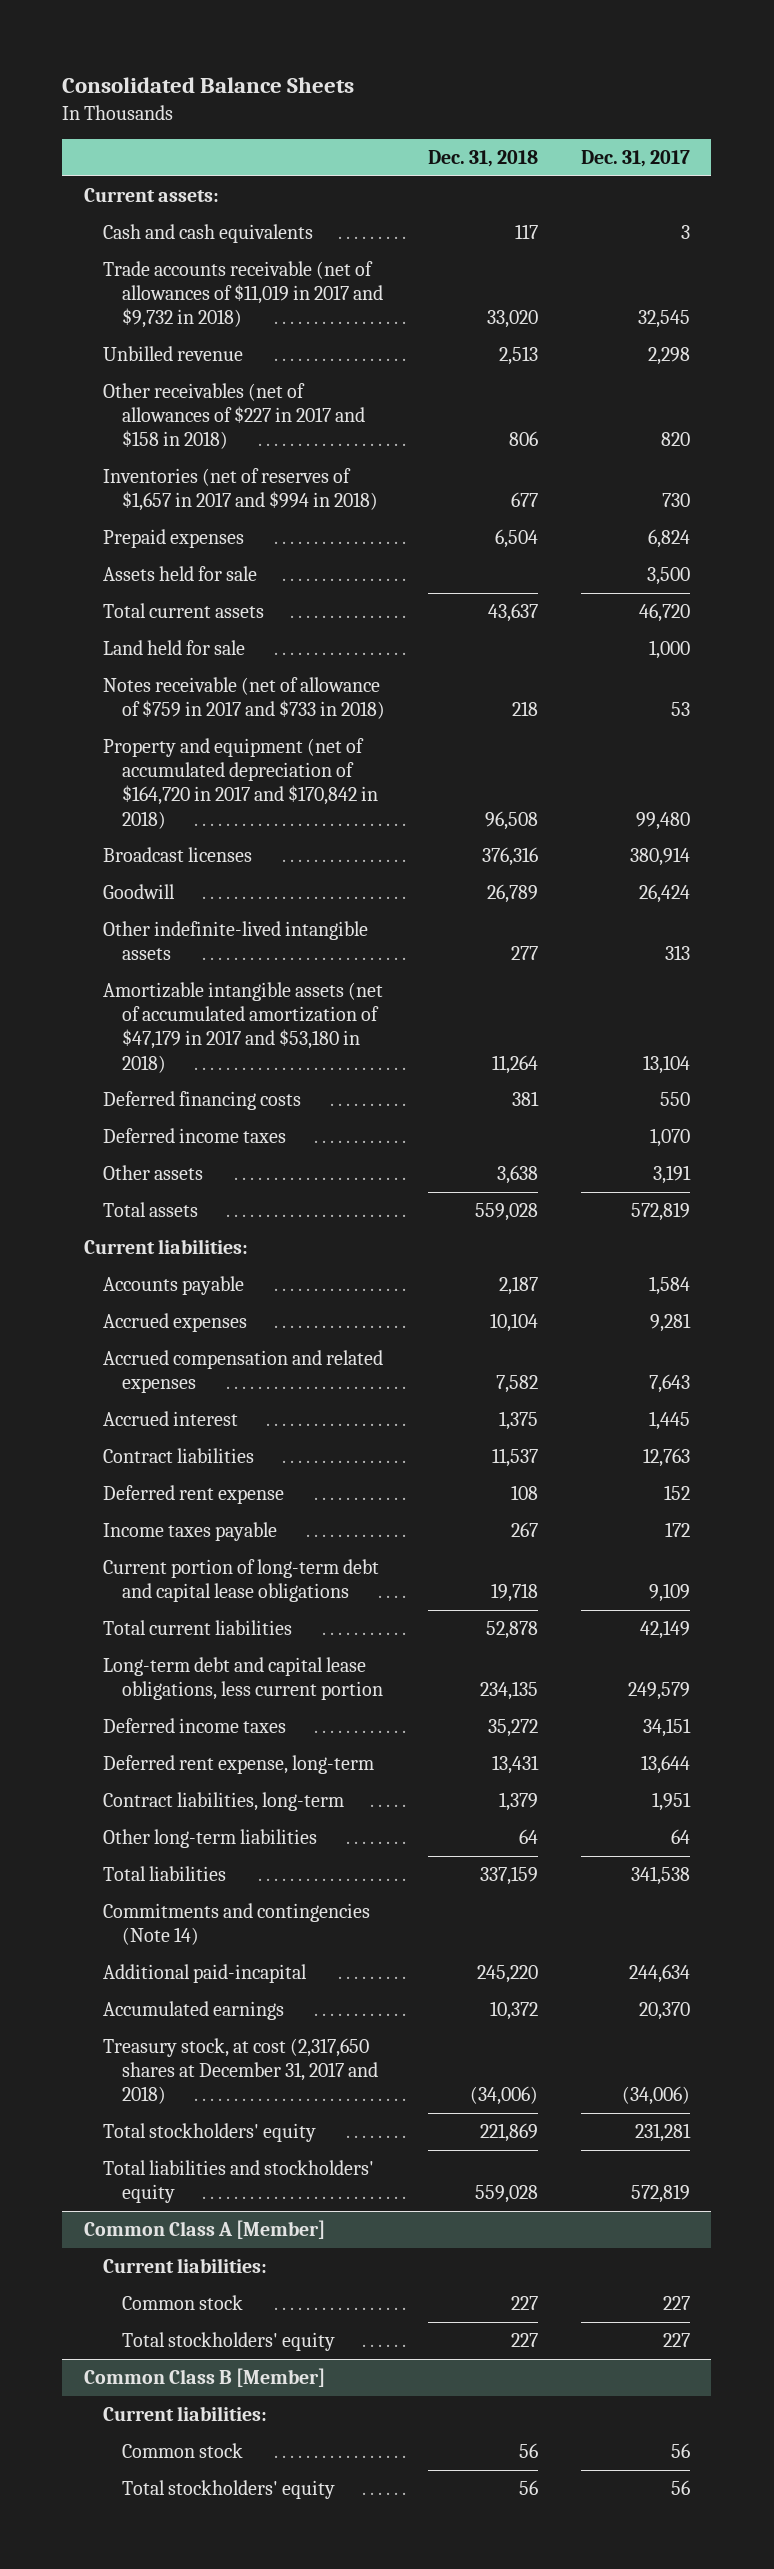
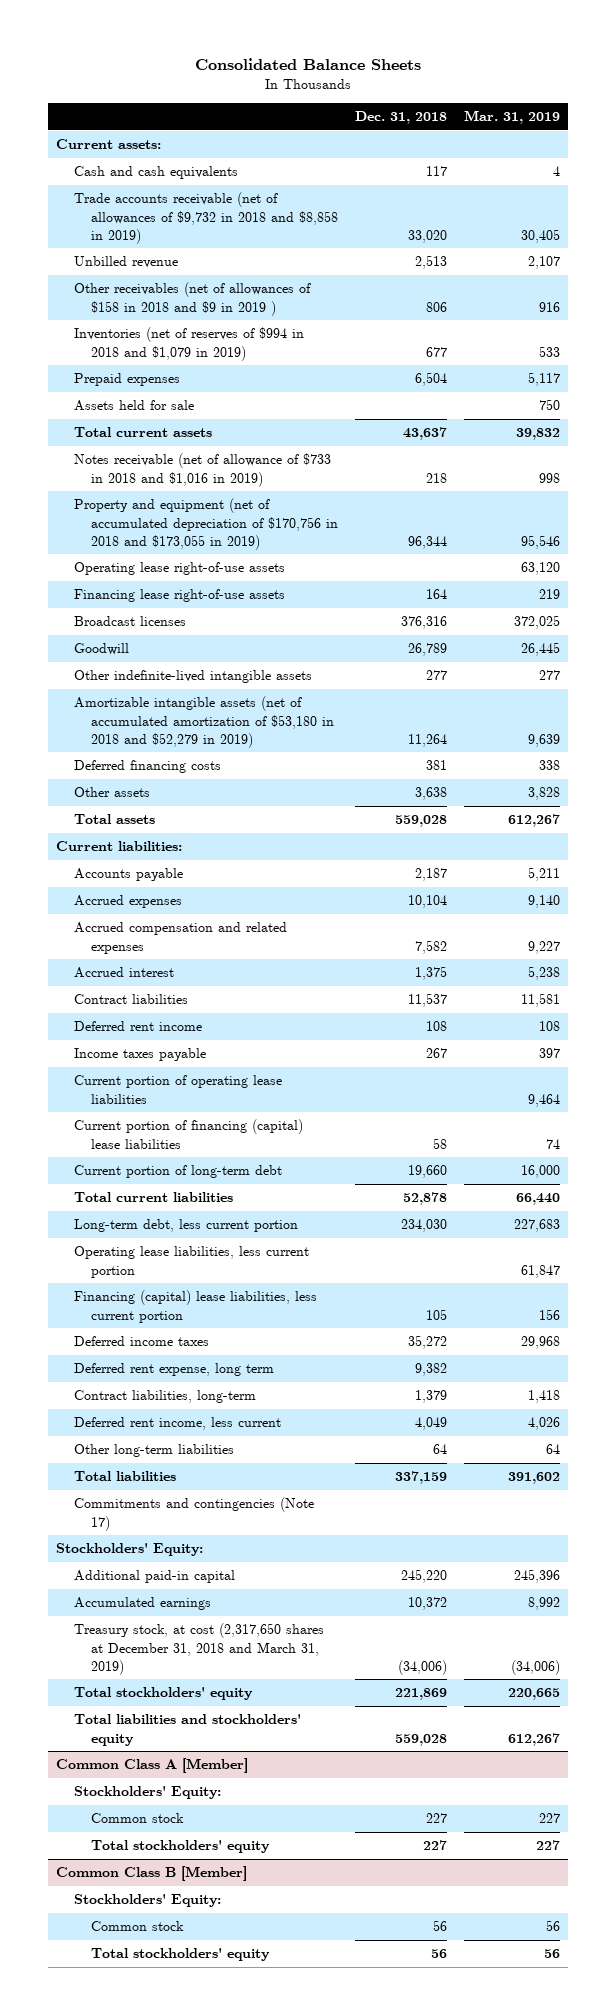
- | Dec. 31, 2018 | Dec. 31, 2017
+ | Dec. 31, 2018 | Mar. 31, 2019
- Trade accounts receivable (net of allowances of $11,019 in 2017 and $9,732 in 2018) | 33,020 | 32,545
+ Trade accounts receivable (net of allowances of $9,732 in 2018 and $8,858 in 2019) | 33,020 | 30,405
- Other receivables (net of allowances of $227 in 2017 and $158 in 2018) | 806 | 820
- Inventories (net of reserves of $1,657 in 2017 and $994 in 2018) | 677 | 730
+ Other receivables (net of allowances of $158 in 2018 and $9 in 2019 ) | 806 | 916
+ Inventories (net of reserves of $994 in 2018 and $1,079 in 2019) | 677 | 533
- Land held for sale | | 1,000
- Notes receivable (net of allowance of $759 in 2017 and $733 in 2018) | 218 | 53
- Property and equipment (net of accumulated depreciation of $164,720 in 2017 and $170,842 in 2018) | 96,508 | 99,480
+ Notes receivable (net of allowance of $733 in 2018 and $1,016 in 2019) | 218 | 998
+ Property and equipment (net of accumulated depreciation of $170,756 in 2018 and $173,055 in 2019) | 96,344 | 95,546
+ Operating lease right-of-use assets | | 63,120
+ Financing lease right-of-use assets | 164 | 219
- Amortizable intangible assets (net of accumulated amortization of $47,179 in 2017 and $53,180 in 2018) | 11,264 | 13,104
+ Amortizable intangible assets (net of accumulated amortization of $53,180 in 2018 and $52,279 in 2019) | 11,264 | 9,639
- Deferred income taxes | | 1,070
- Deferred rent expense | 108 | 152
+ Deferred rent income | 108 | 108
- Current portion of long-term debt and capital lease obligations | 19,718 | 9,109
+ Current portion of operating lease liabilities | | 9,464
+ Current portion of financing (capital) lease liabilities | 58 | 74
+ Current portion of long-term debt | 19,660 | 16,000
- Long-term debt and capital lease obligations, less current portion | 234,135 | 249,579
+ Long-term debt, less current portion | 234,030 | 227,683
+ Operating lease liabilities, less current portion | | 61,847
+ Financing (capital) lease liabilities, less current portion | 105 | 156
- Deferred rent expense, long-term | 13,431 | 13,644
+ Deferred rent expense, long term | 9,382 |
+ Deferred rent income, less current | 4,049 | 4,026
- Commitments and contingencies (Note 14)
- Additional paid-incapital | 245,220 | 244,634
+ Commitments and contingencies (Note 17)
+ Stockholders' Equity:
+ Additional paid-in capital | 245,220 | 245,396
- Treasury stock, at cost (2,317,650 shares at December 31, 2017 and 2018) | (34,006) | (34,006)
+ Treasury stock, at cost (2,317,650 shares at December 31, 2018 and March 31, 2019) | (34,006) | (34,006)
@ Common Class A [Member]
- Current liabilities:
+ Stockholders' Equity:
@ Common Class B [Member]
- Current liabilities:
+ Stockholders' Equity:

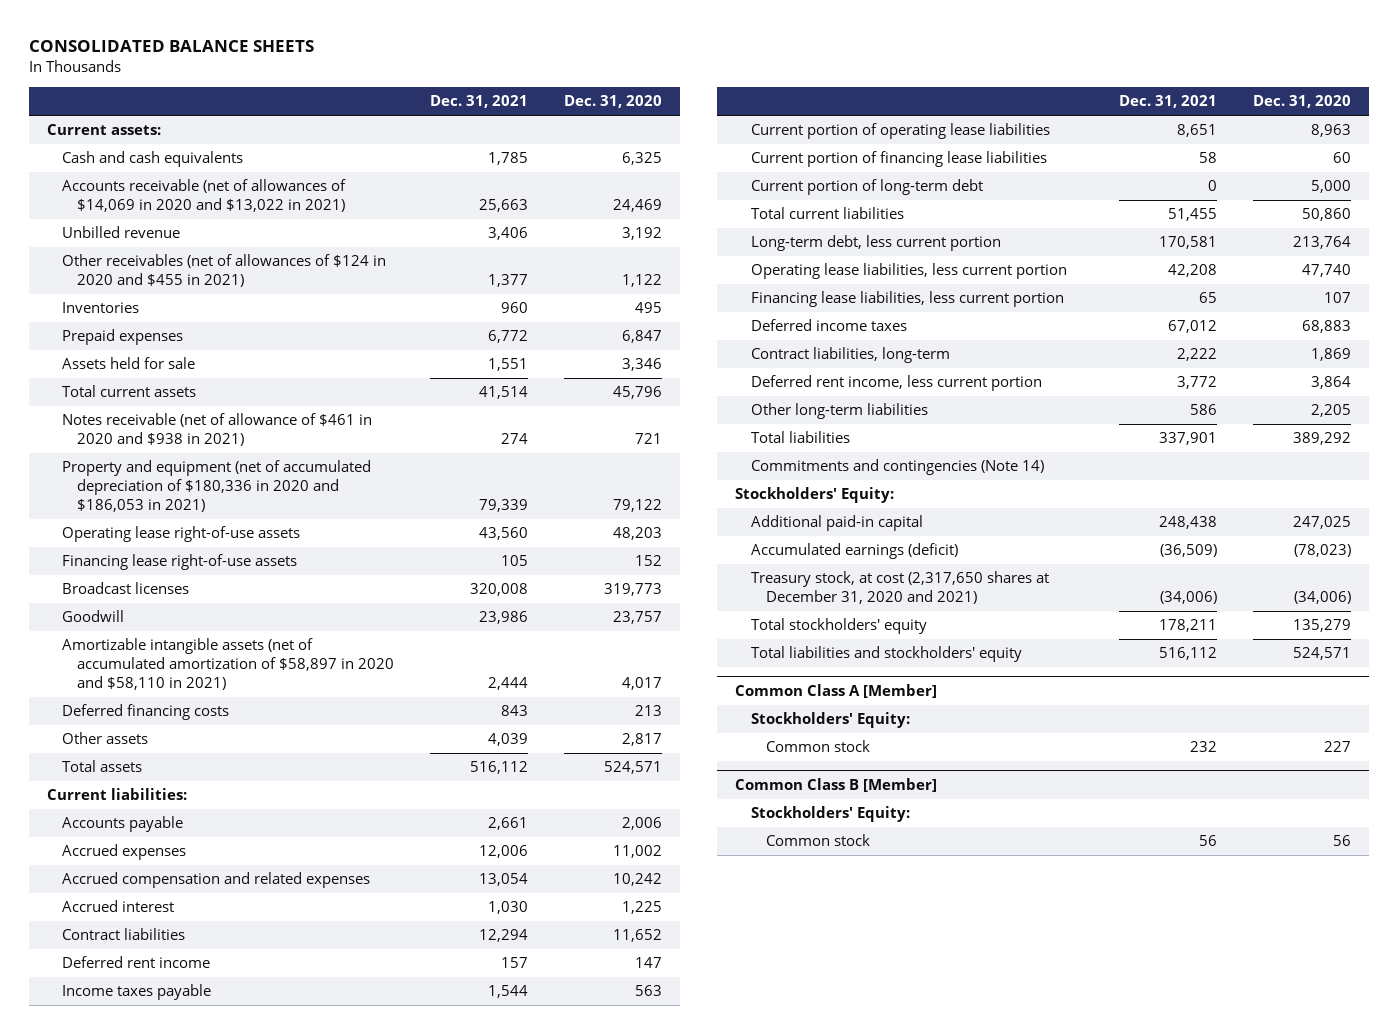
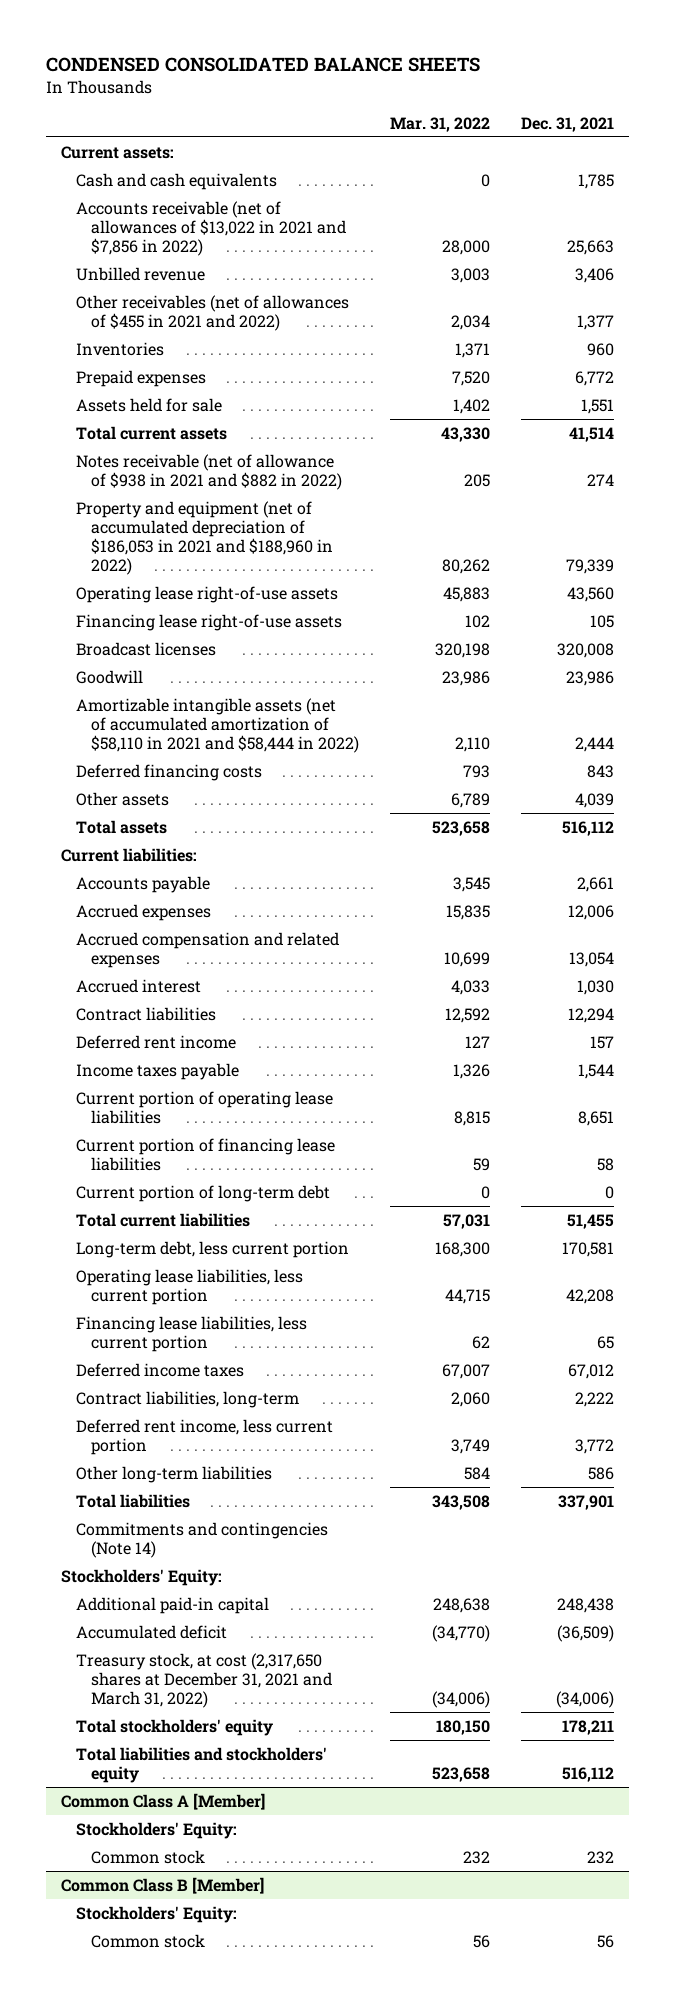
- CONSOLIDATED BALANCE SHEETS
+ CONDENSED CONSOLIDATED BALANCE SHEETS
- | Dec. 31, 2021 | Dec. 31, 2020
+ | Mar. 31, 2022 | Dec. 31, 2021
- Accounts receivable (net of allowances of $14,069 in 2020 and $13,022 in 2021) | 25,663 | 24,469
+ Accounts receivable (net of allowances of $13,022 in 2021 and $7,856 in 2022) | 28,000 | 25,663
- Other receivables (net of allowances of $124 in 2020 and $455 in 2021) | 1,377 | 1,122
+ Other receivables (net of allowances of $455 in 2021 and 2022) | 2,034 | 1,377
- Notes receivable (net of allowance of $461 in 2020 and $938 in 2021) | 274 | 721
- Property and equipment (net of accumulated depreciation of $180,336 in 2020 and $186,053 in 2021) | 79,339 | 79,122
+ Notes receivable (net of allowance of $938 in 2021 and $882 in 2022) | 205 | 274
+ Property and equipment (net of accumulated depreciation of $186,053 in 2021 and $188,960 in 2022) | 80,262 | 79,339
- Amortizable intangible assets (net of accumulated amortization of $58,897 in 2020 and $58,110 in 2021) | 2,444 | 4,017
+ Amortizable intangible assets (net of accumulated amortization of $58,110 in 2021 and $58,444 in 2022) | 2,110 | 2,444
- Accumulated earnings (deficit) | (36,509) | (78,023)
- Treasury stock, at cost (2,317,650 shares at December 31, 2020 and 2021) | (34,006) | (34,006)
+ Accumulated deficit | (34,770) | (36,509)
+ Treasury stock, at cost (2,317,650 shares at December 31, 2021 and March 31, 2022) | (34,006) | (34,006)

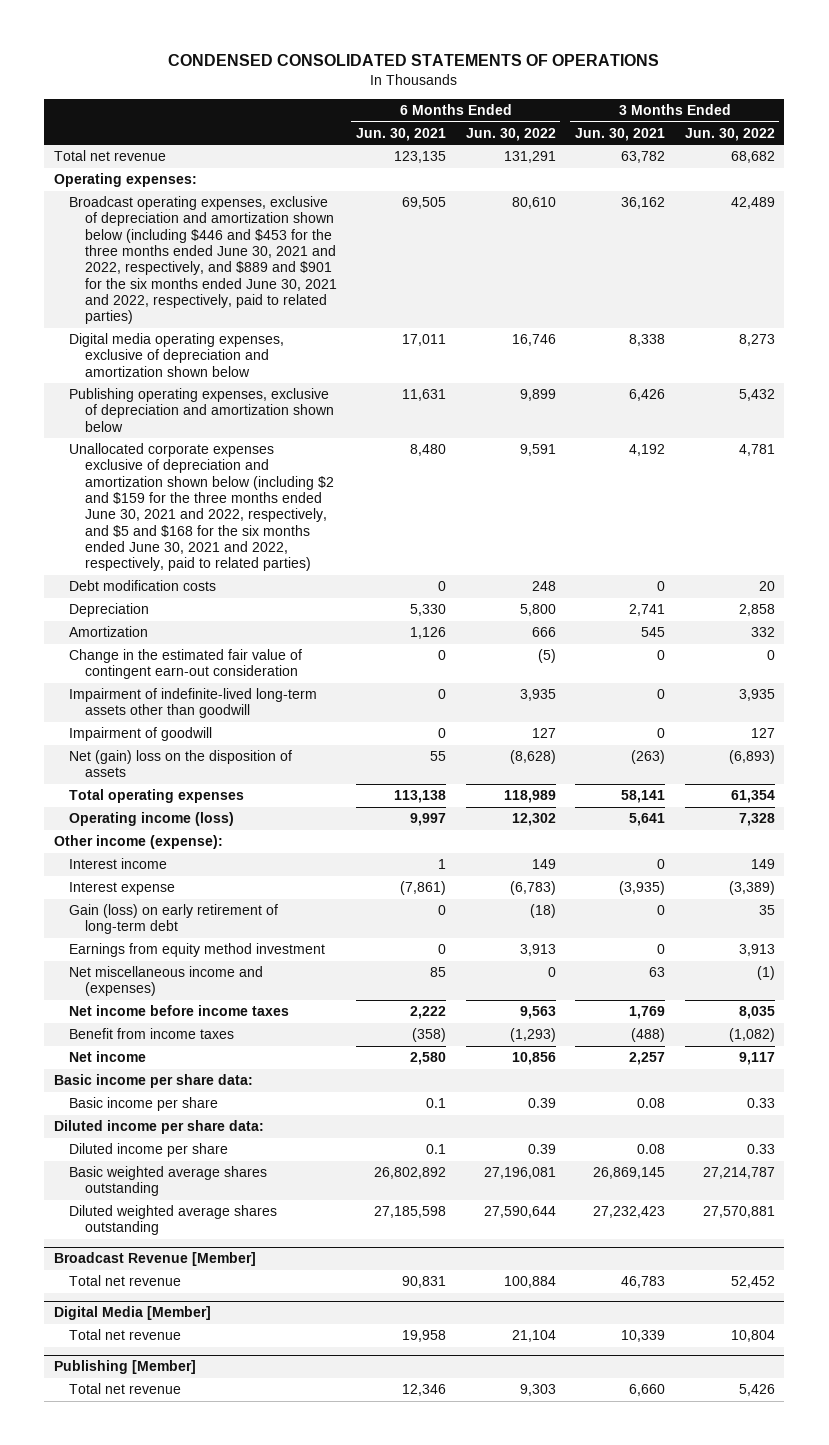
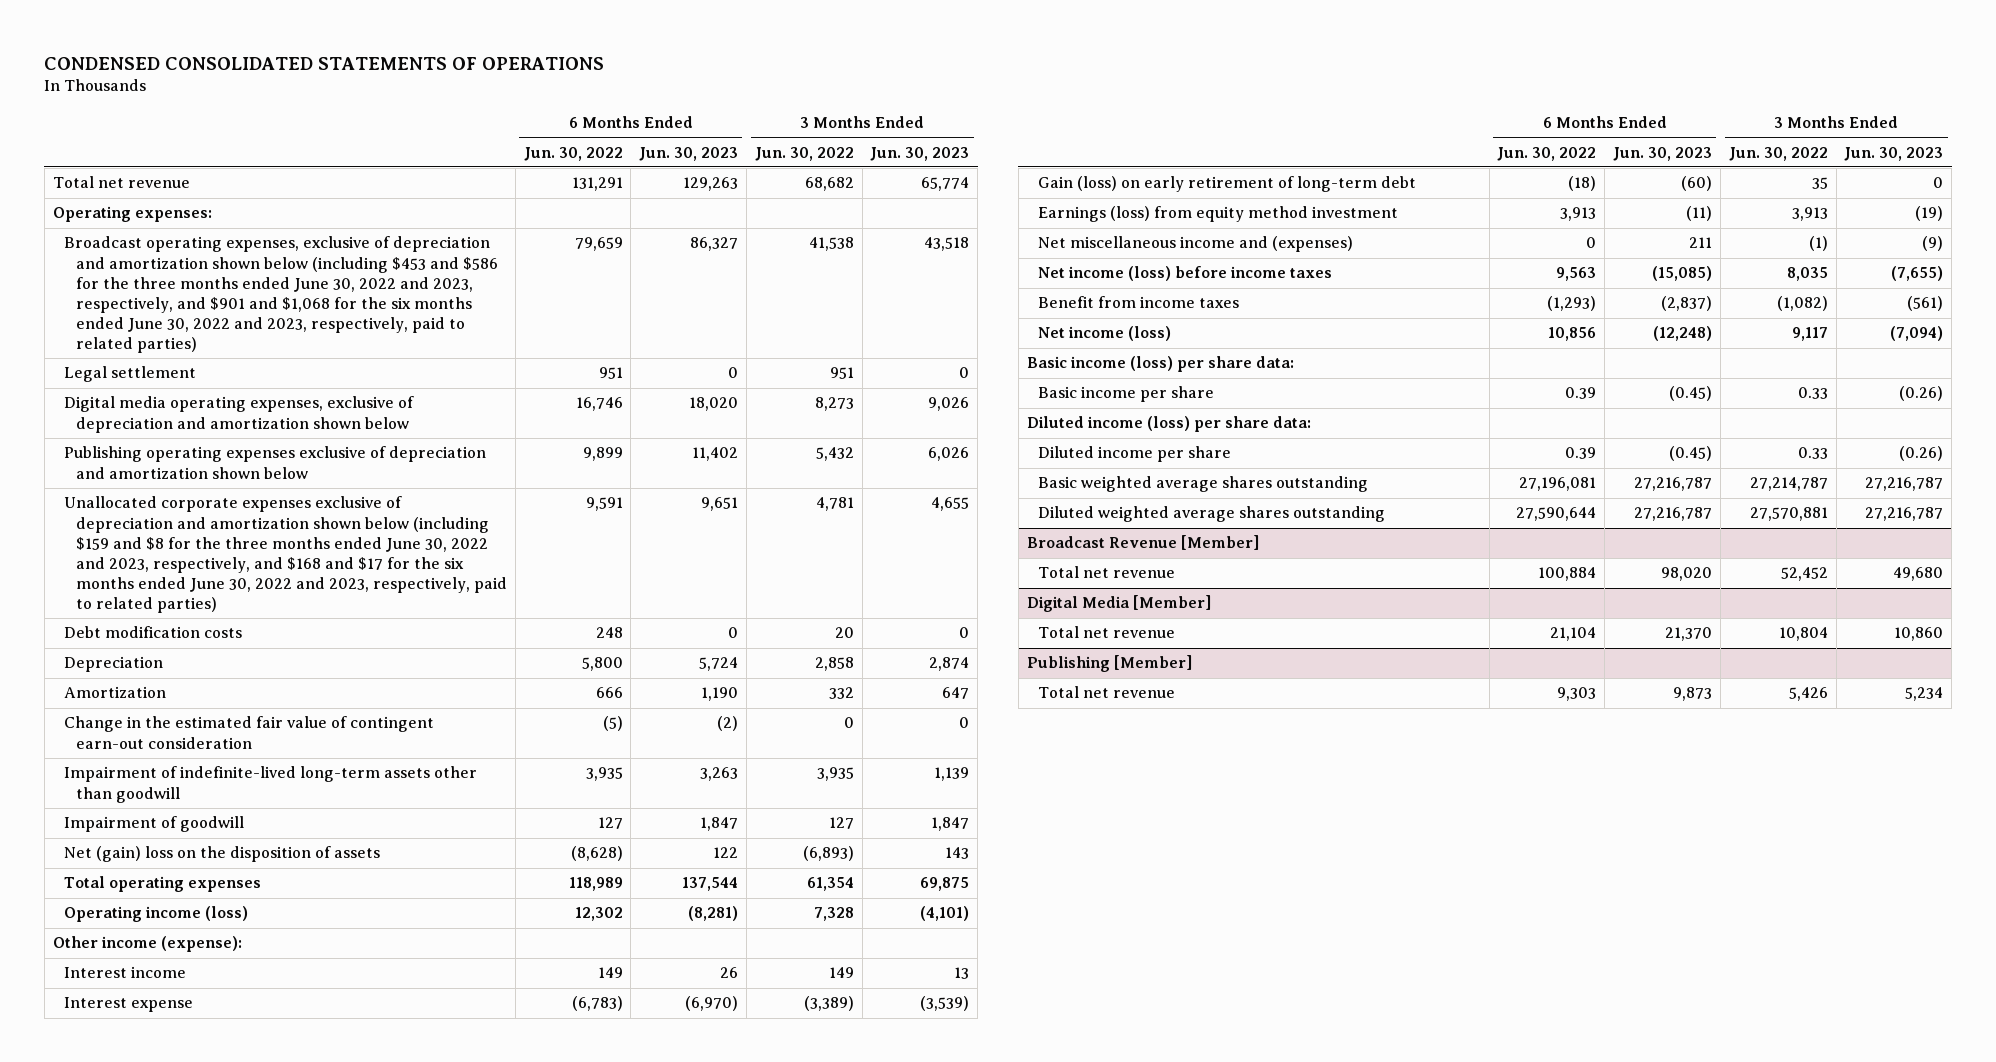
- | 6 Months Ended Jun. 30, 2021 | 6 Months Ended Jun. 30, 2022 | 3 Months Ended Jun. 30, 2021 | 3 Months Ended Jun. 30, 2022
+ | 6 Months Ended Jun. 30, 2022 | 6 Months Ended Jun. 30, 2023 | 3 Months Ended Jun. 30, 2022 | 3 Months Ended Jun. 30, 2023
- Broadcast operating expenses, exclusive of depreciation and amortization shown below (including $446 and $453 for the three months ended June 30, 2021 and 2022, respectively, and $889 and $901 for the six months ended June 30, 2021 and 2022, respectively, paid to related parties) | 69,505 | 80,610 | 36,162 | 42,489
+ Broadcast operating expenses, exclusive of depreciation and amortization shown below (including $453 and $586 for the three months ended June 30, 2022 and 2023, respectively, and $901 and $1,068 for the six months ended June 30, 2022 and 2023, respectively, paid to related parties) | 79,659 | 86,327 | 41,538 | 43,518
+ Legal settlement | 951 | 0 | 951 | 0
- Publishing operating expenses, exclusive of depreciation and amortization shown below | 11,631 | 9,899 | 6,426 | 5,432
- Unallocated corporate expenses exclusive of depreciation and amortization shown below (including $2 and $159 for the three months ended June 30, 2021 and 2022, respectively, and $5 and $168 for the six months ended June 30, 2021 and 2022, respectively, paid to related parties) | 8,480 | 9,591 | 4,192 | 4,781
+ Publishing operating expenses exclusive of depreciation and amortization shown below | 9,899 | 11,402 | 5,432 | 6,026
+ Unallocated corporate expenses exclusive of depreciation and amortization shown below (including $159 and $8 for the three months ended June 30, 2022 and 2023, respectively, and $168 and $17 for the six months ended June 30, 2022 and 2023, respectively, paid to related parties) | 9,591 | 9,651 | 4,781 | 4,655
- Earnings from equity method investment | 0 | 3,913 | 0 | 3,913
+ Earnings (loss) from equity method investment | 3,913 | (11) | 3,913 | (19)
- Net income before income taxes | 2,222 | 9,563 | 1,769 | 8,035
+ Net income (loss) before income taxes | 9,563 | (15,085) | 8,035 | (7,655)
- Net income | 2,580 | 10,856 | 2,257 | 9,117
- Basic income per share data:
+ Net income (loss) | 10,856 | (12,248) | 9,117 | (7,094)
+ Basic income (loss) per share data:
- Diluted income per share data:
+ Diluted income (loss) per share data:

